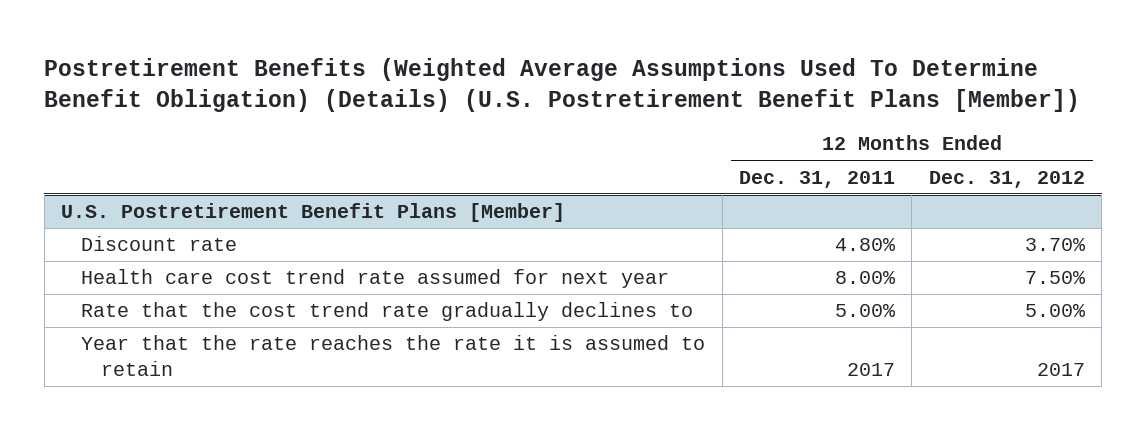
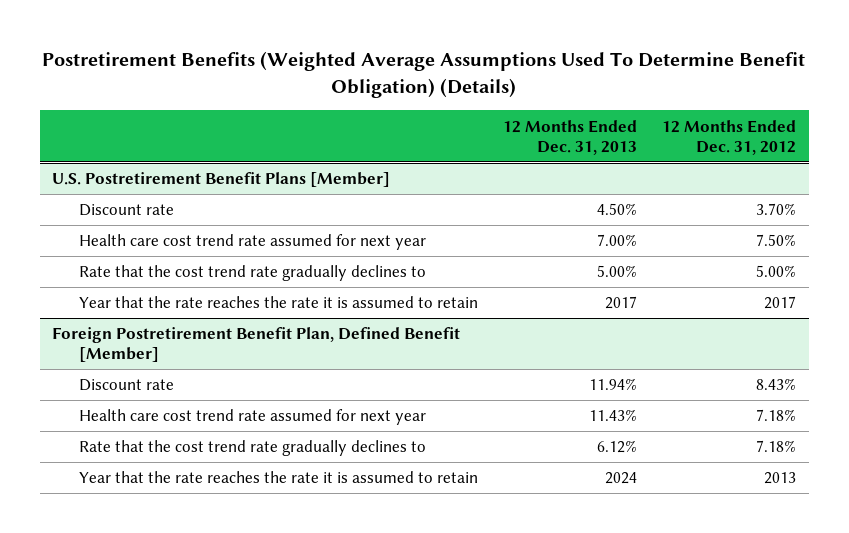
- Postretirement Benefits (Weighted Average Assumptions Used To Determine Benefit Obligation) (Details) (U.S. Postretirement Benefit Plans [Member])
+ Postretirement Benefits (Weighted Average Assumptions Used To Determine Benefit Obligation) (Details)
- | 12 Months Ended Dec. 31, 2011 | 12 Months Ended Dec. 31, 2012
+ | 12 Months Ended Dec. 31, 2013 | 12 Months Ended Dec. 31, 2012
+ Foreign Postretirement Benefit Plan, Defined Benefit [Member]
+ Discount rate | 11.94% | 8.43%
+ Health care cost trend rate assumed for next year | 11.43% | 7.18%
+ Rate that the cost trend rate gradually declines to | 6.12% | 7.18%
+ Year that the rate reaches the rate it is assumed to retain | 2024 | 2013

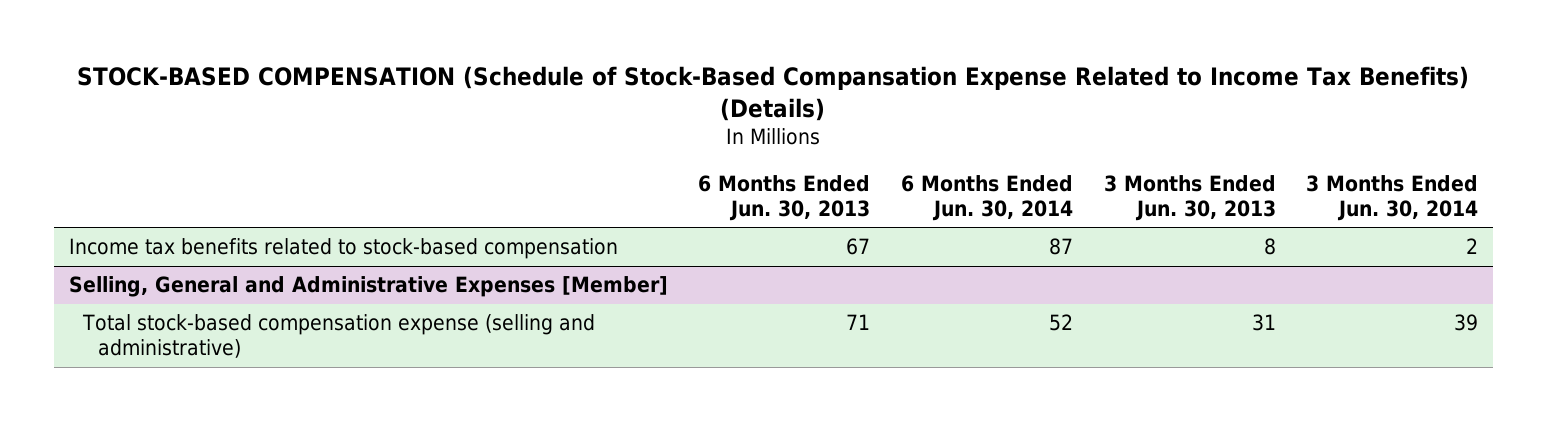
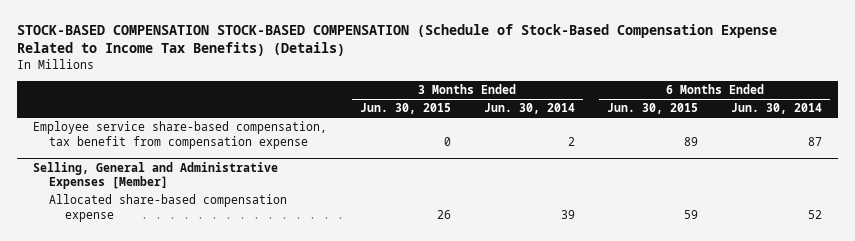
- STOCK-BASED COMPENSATION (Schedule of Stock-Based Compansation Expense Related to Income Tax Benefits) (Details)
+ STOCK-BASED COMPENSATION STOCK-BASED COMPENSATION (Schedule of Stock-Based Compensation Expense Related to Income Tax Benefits) (Details)
- | 6 Months Ended Jun. 30, 2013 | 6 Months Ended Jun. 30, 2014 | 3 Months Ended Jun. 30, 2013 | 3 Months Ended Jun. 30, 2014
+ | 3 Months Ended Jun. 30, 2015 | 3 Months Ended Jun. 30, 2014 | 6 Months Ended Jun. 30, 2015 | 6 Months Ended Jun. 30, 2014
- Income tax benefits related to stock-based compensation | 67 | 87 | 8 | 2
+ Employee service share-based compensation, tax benefit from compensation expense | 0 | 2 | 89 | 87
@ Selling, General and Administrative Expenses [Member]
- Total stock-based compensation expense (selling and administrative) | 71 | 52 | 31 | 39
+ Allocated share-based compensation expense | 26 | 39 | 59 | 52

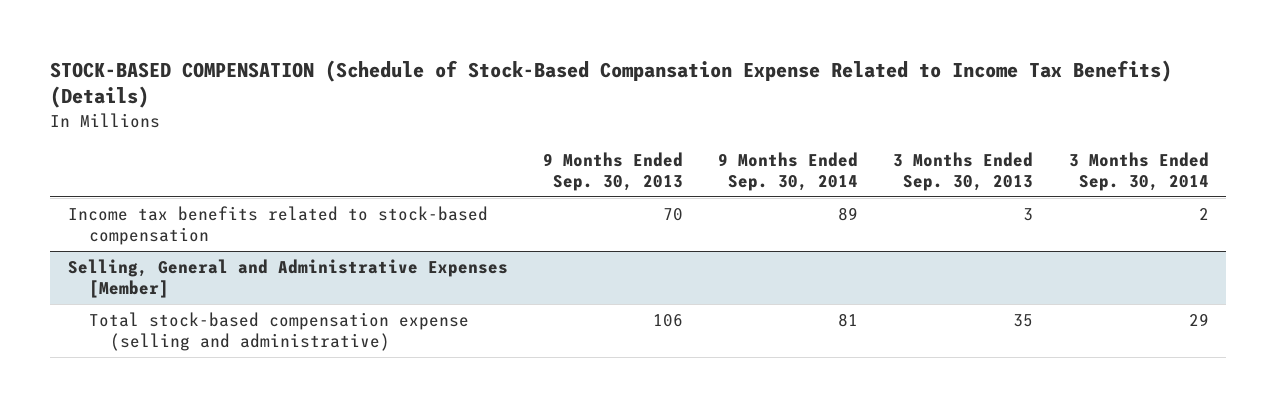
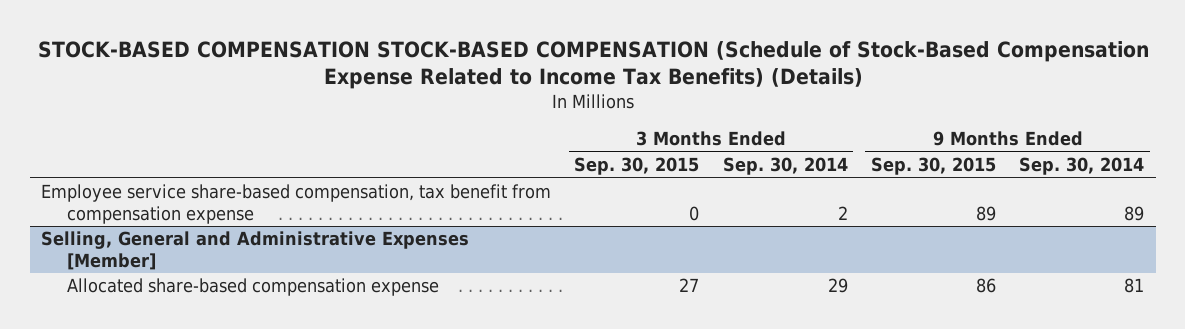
- STOCK-BASED COMPENSATION (Schedule of Stock-Based Compansation Expense Related to Income Tax Benefits) (Details)
+ STOCK-BASED COMPENSATION STOCK-BASED COMPENSATION (Schedule of Stock-Based Compensation Expense Related to Income Tax Benefits) (Details)
- | 9 Months Ended Sep. 30, 2013 | 9 Months Ended Sep. 30, 2014 | 3 Months Ended Sep. 30, 2013 | 3 Months Ended Sep. 30, 2014
+ | 3 Months Ended Sep. 30, 2015 | 3 Months Ended Sep. 30, 2014 | 9 Months Ended Sep. 30, 2015 | 9 Months Ended Sep. 30, 2014
- Income tax benefits related to stock-based compensation | 70 | 89 | 3 | 2
+ Employee service share-based compensation, tax benefit from compensation expense | 0 | 2 | 89 | 89
@ Selling, General and Administrative Expenses [Member]
- Total stock-based compensation expense (selling and administrative) | 106 | 81 | 35 | 29
+ Allocated share-based compensation expense | 27 | 29 | 86 | 81

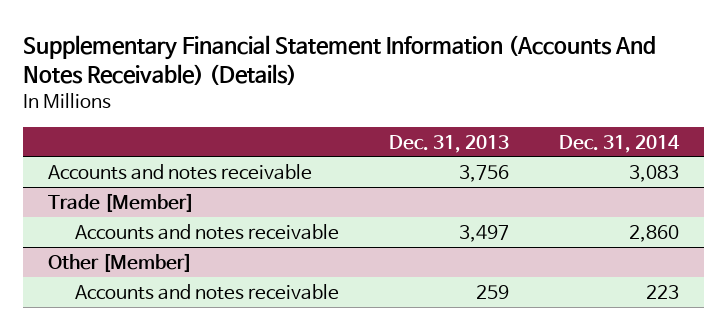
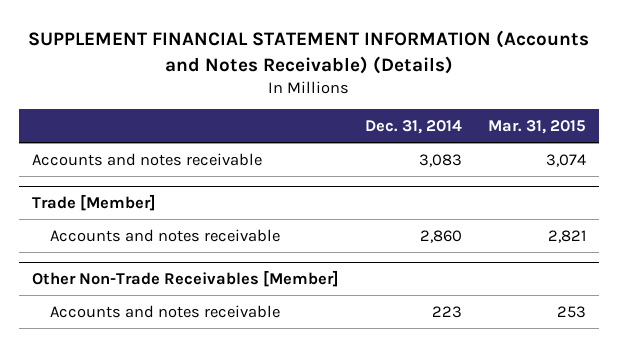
- Supplementary Financial Statement Information (Accounts And Notes Receivable) (Details)
+ SUPPLEMENT FINANCIAL STATEMENT INFORMATION (Accounts and Notes Receivable) (Details)
- | Dec. 31, 2013 | Dec. 31, 2014
+ | Dec. 31, 2014 | Mar. 31, 2015
- Other [Member]
+ Other Non-Trade Receivables [Member]

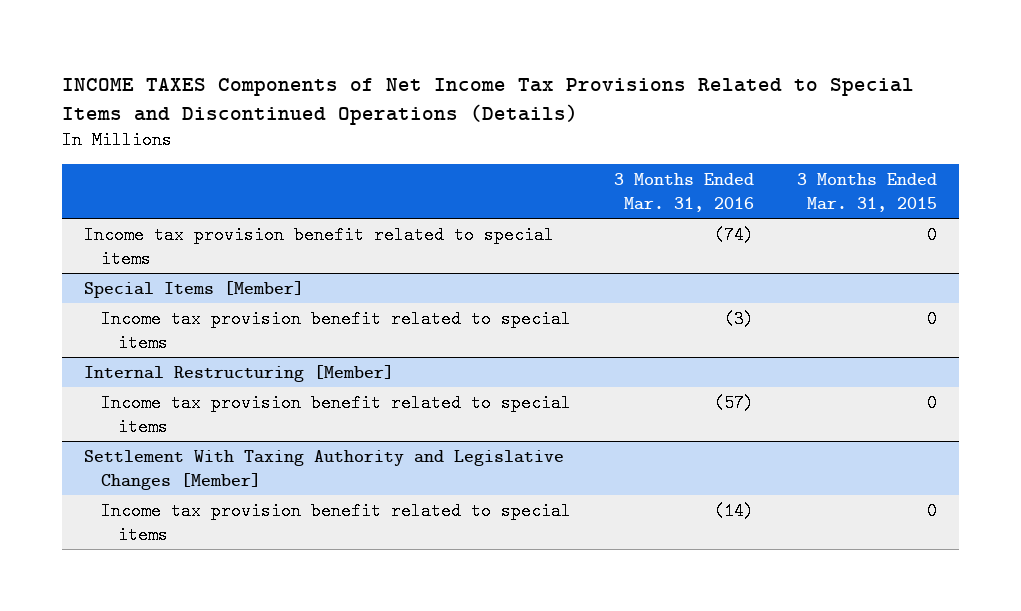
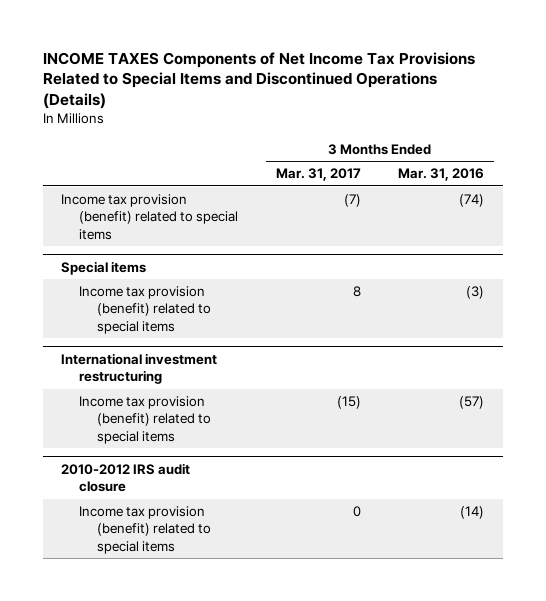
- | 3 Months Ended Mar. 31, 2016 | 3 Months Ended Mar. 31, 2015
+ | 3 Months Ended Mar. 31, 2017 | 3 Months Ended Mar. 31, 2016
- Income tax provision benefit related to special items | (74) | 0
- Special Items [Member]
- Income tax provision benefit related to special items | (3) | 0
- Internal Restructuring [Member]
- Income tax provision benefit related to special items | (57) | 0
- Settlement With Taxing Authority and Legislative Changes [Member]
- Income tax provision benefit related to special items | (14) | 0
+ Income tax provision (benefit) related to special items | (7) | (74)
+ Special items
+ Income tax provision (benefit) related to special items | 8 | (3)
+ International investment restructuring
+ Income tax provision (benefit) related to special items | (15) | (57)
+ 2010-2012 IRS audit closure
+ Income tax provision (benefit) related to special items | 0 | (14)

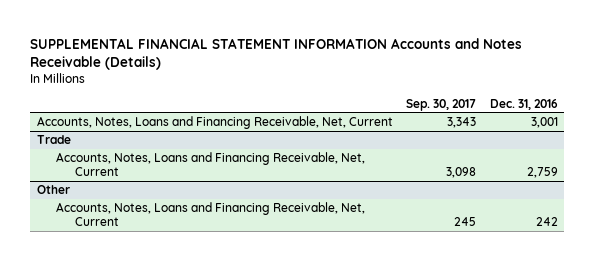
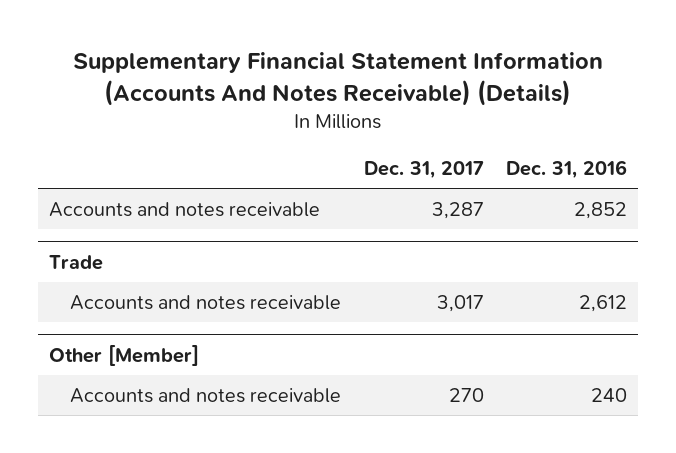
- SUPPLEMENTAL FINANCIAL STATEMENT INFORMATION Accounts and Notes Receivable (Details)
+ Supplementary Financial Statement Information (Accounts And Notes Receivable) (Details)
- | Sep. 30, 2017 | Dec. 31, 2016
+ | Dec. 31, 2017 | Dec. 31, 2016
- Accounts, Notes, Loans and Financing Receivable, Net, Current | 3,343 | 3,001
+ Accounts and notes receivable | 3,287 | 2,852
@ Trade
- Accounts, Notes, Loans and Financing Receivable, Net, Current | 3,098 | 2,759
- Other
- Accounts, Notes, Loans and Financing Receivable, Net, Current | 245 | 242
@ Trade
+ Accounts and notes receivable | 3,017 | 2,612
+ Other [Member]
+ Accounts and notes receivable | 270 | 240

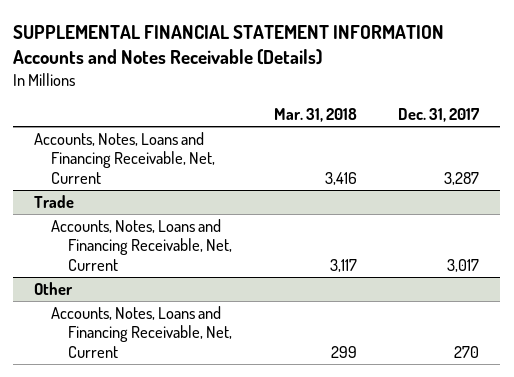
- Supplementary Financial Statement Information (Accounts And Notes Receivable) (Details)
+ SUPPLEMENTAL FINANCIAL STATEMENT INFORMATION Accounts and Notes Receivable (Details)
- | Dec. 31, 2017 | Dec. 31, 2016
+ | Mar. 31, 2018 | Dec. 31, 2017
- Accounts and notes receivable | 3,287 | 2,852
+ Accounts, Notes, Loans and Financing Receivable, Net, Current | 3,416 | 3,287
@ Trade
- Accounts and notes receivable | 3,017 | 2,612
- Other [Member]
- Accounts and notes receivable | 270 | 240
@ Trade
+ Accounts, Notes, Loans and Financing Receivable, Net, Current | 3,117 | 3,017
+ Other
+ Accounts, Notes, Loans and Financing Receivable, Net, Current | 299 | 270

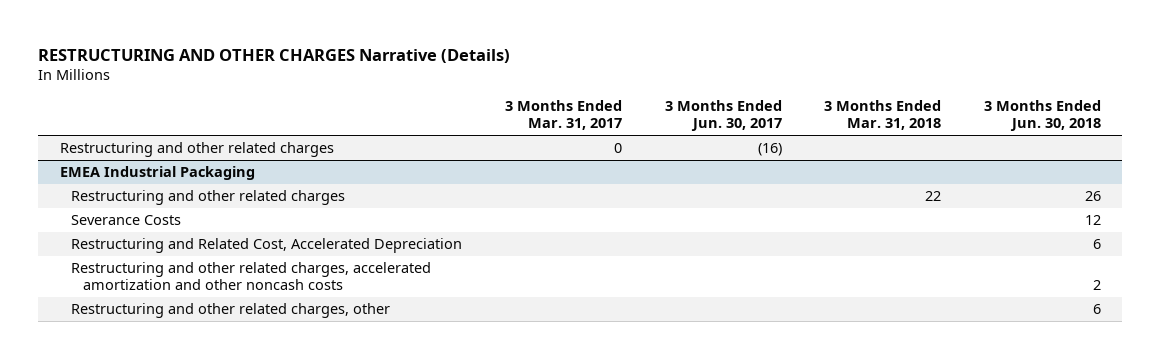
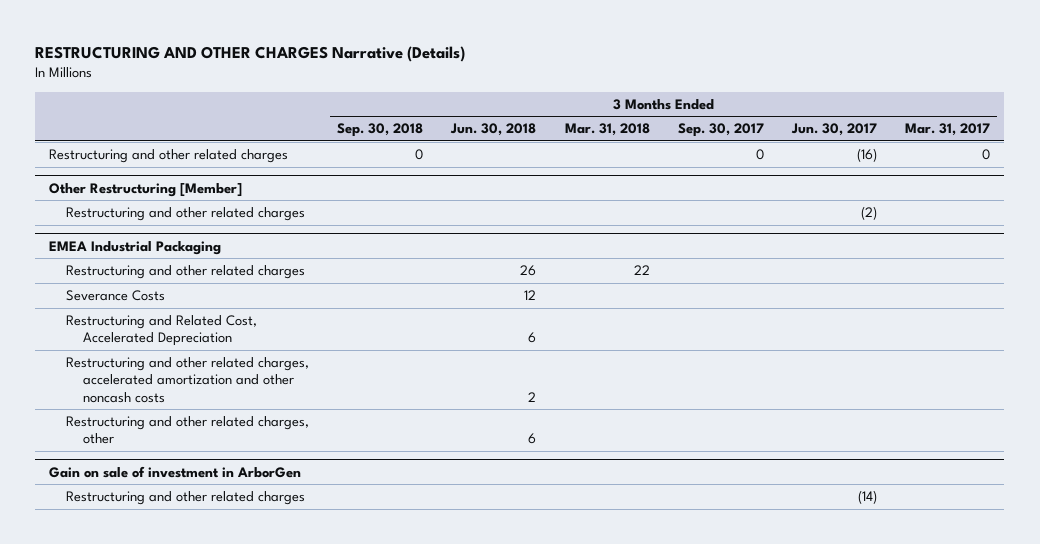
- | 3 Months Ended Mar. 31, 2017 | 3 Months Ended Jun. 30, 2017 | 3 Months Ended Mar. 31, 2018 | 3 Months Ended Jun. 30, 2018
+ | 3 Months Ended Sep. 30, 2018 | 3 Months Ended Jun. 30, 2018 | 3 Months Ended Mar. 31, 2018 | 3 Months Ended Sep. 30, 2017 | 3 Months Ended Jun. 30, 2017 | 3 Months Ended Mar. 31, 2017
+ Other Restructuring [Member]
+ Restructuring and other related charges | | | | | (2) |
+ Gain on sale of investment in ArborGen
+ Restructuring and other related charges | | | | | (14) |

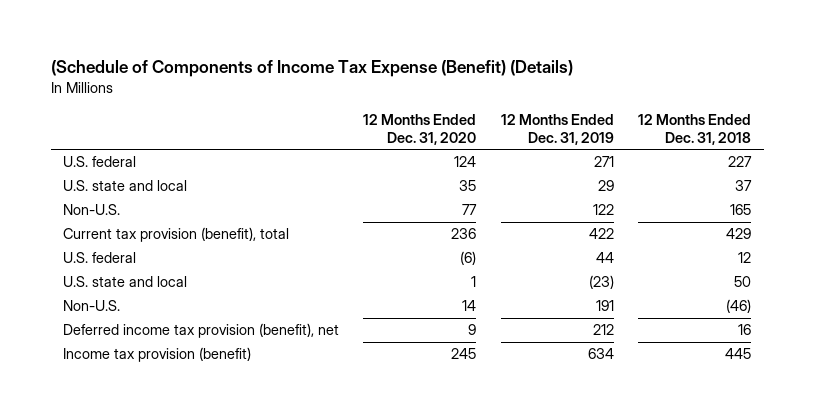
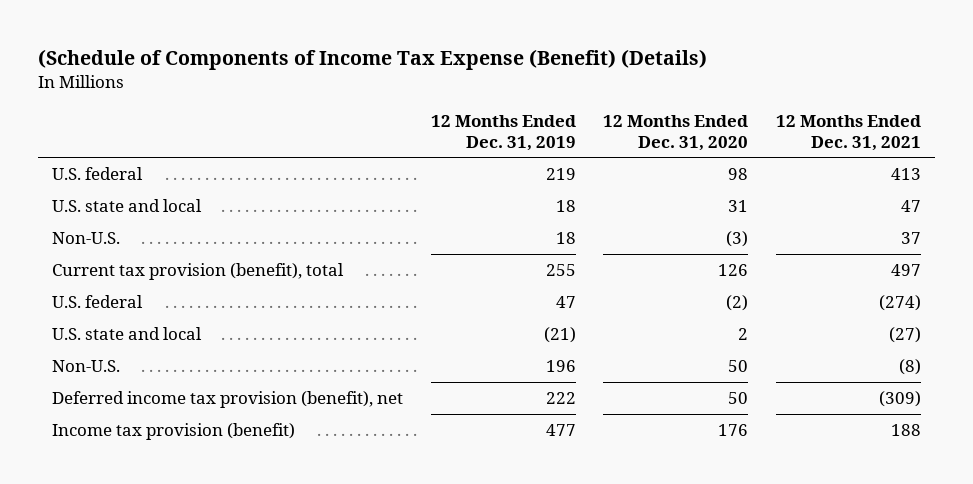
- | 12 Months Ended Dec. 31, 2020 | 12 Months Ended Dec. 31, 2019 | 12 Months Ended Dec. 31, 2018
+ | 12 Months Ended Dec. 31, 2019 | 12 Months Ended Dec. 31, 2020 | 12 Months Ended Dec. 31, 2021
- U.S. federal | 124 | 271 | 227
- U.S. state and local | 35 | 29 | 37
- Non-U.S. | 77 | 122 | 165
- Current tax provision (benefit), total | 236 | 422 | 429
- U.S. federal | (6) | 44 | 12
- U.S. state and local | 1 | (23) | 50
- Non-U.S. | 14 | 191 | (46)
- Deferred income tax provision (benefit), net | 9 | 212 | 16
- Income tax provision (benefit) | 245 | 634 | 445
+ U.S. federal | 219 | 98 | 413
+ U.S. state and local | 18 | 31 | 47
+ Non-U.S. | 18 | (3) | 37
+ Current tax provision (benefit), total | 255 | 126 | 497
+ U.S. federal | 47 | (2) | (274)
+ U.S. state and local | (21) | 2 | (27)
+ Non-U.S. | 196 | 50 | (8)
+ Deferred income tax provision (benefit), net | 222 | 50 | (309)
+ Income tax provision (benefit) | 477 | 176 | 188

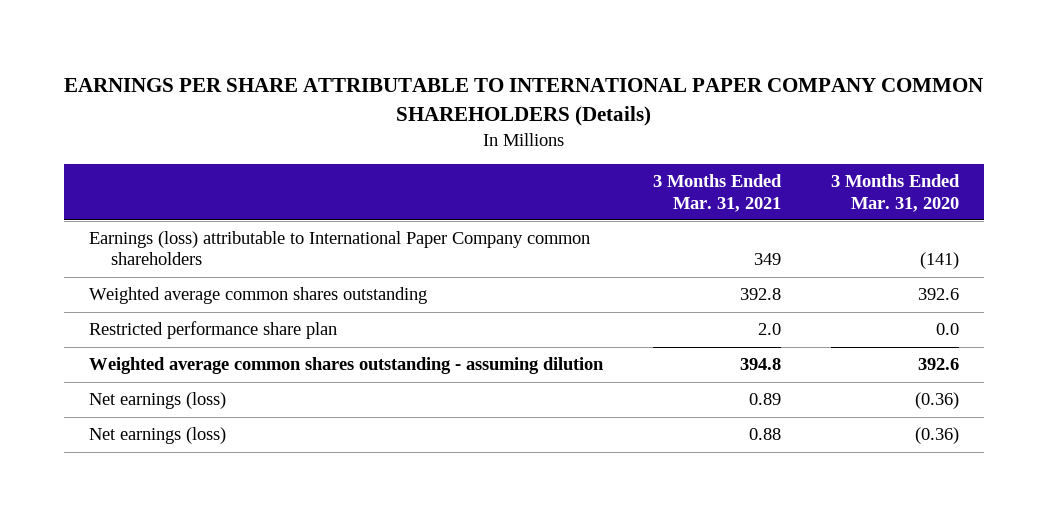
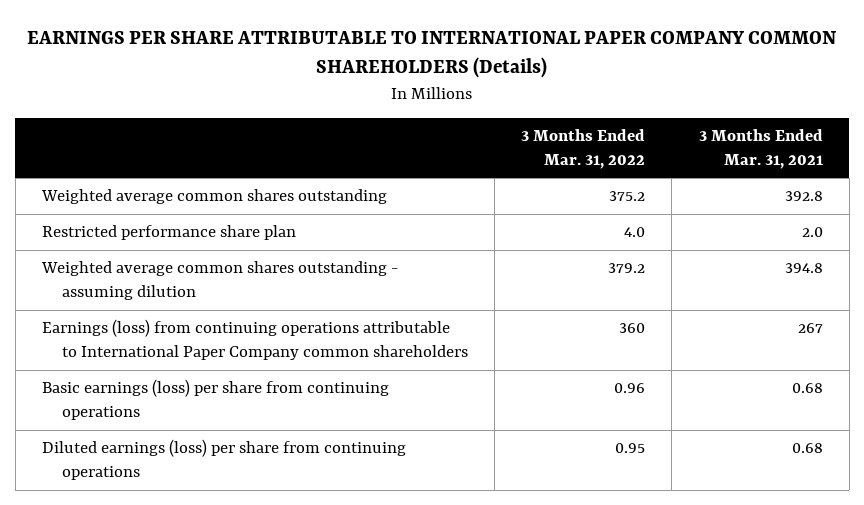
- | 3 Months Ended Mar. 31, 2021 | 3 Months Ended Mar. 31, 2020
+ | 3 Months Ended Mar. 31, 2022 | 3 Months Ended Mar. 31, 2021
- Earnings (loss) attributable to International Paper Company common shareholders | 349 | (141)
- Net earnings (loss) | 0.89 | (0.36)
- Net earnings (loss) | 0.88 | (0.36)
+ Earnings (loss) from continuing operations attributable to International Paper Company common shareholders | 360 | 267
+ Basic earnings (loss) per share from continuing operations | 0.96 | 0.68
+ Diluted earnings (loss) per share from continuing operations | 0.95 | 0.68

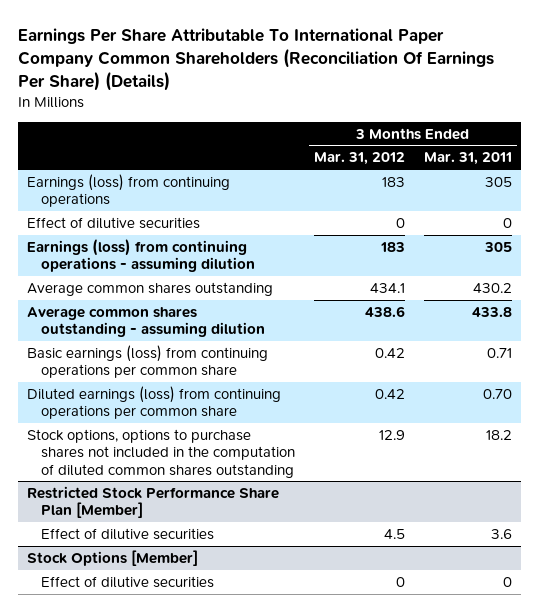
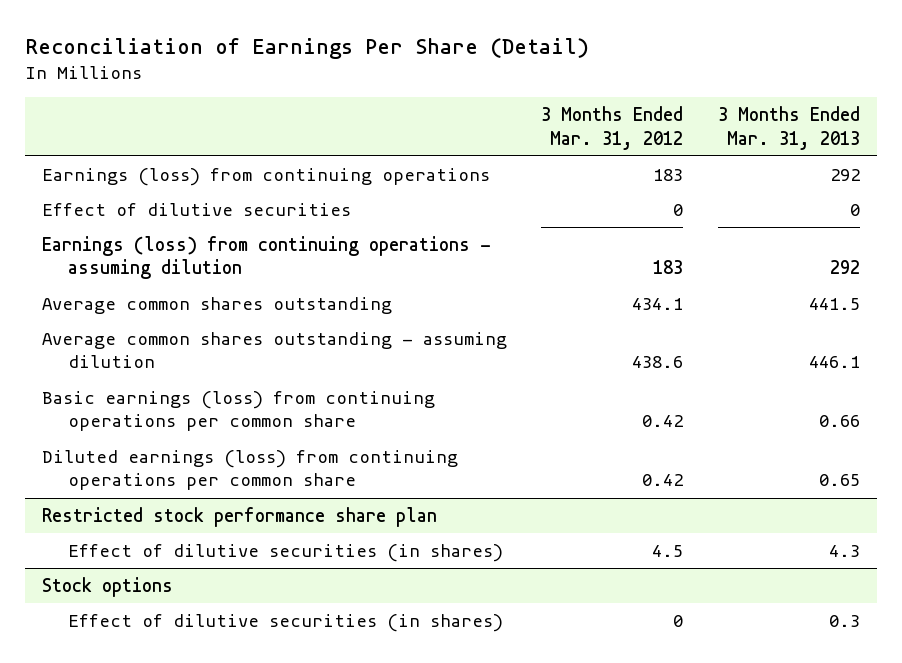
- Earnings Per Share Attributable To International Paper Company Common Shareholders (Reconciliation Of Earnings Per Share) (Details)
+ Reconciliation of Earnings Per Share (Detail)
- | 3 Months Ended Mar. 31, 2012 | 3 Months Ended Mar. 31, 2011
+ | 3 Months Ended Mar. 31, 2012 | 3 Months Ended Mar. 31, 2013
- Stock options, options to purchase shares not included in the computation of diluted common shares outstanding | 12.9 | 18.2
- Restricted Stock Performance Share Plan [Member]
- Effect of dilutive securities | 4.5 | 3.6
- Stock Options [Member]
- Effect of dilutive securities | 0 | 0
+ Restricted stock performance share plan
+ Effect of dilutive securities (in shares) | 4.5 | 4.3
+ Stock options
+ Effect of dilutive securities (in shares) | 0 | 0.3

